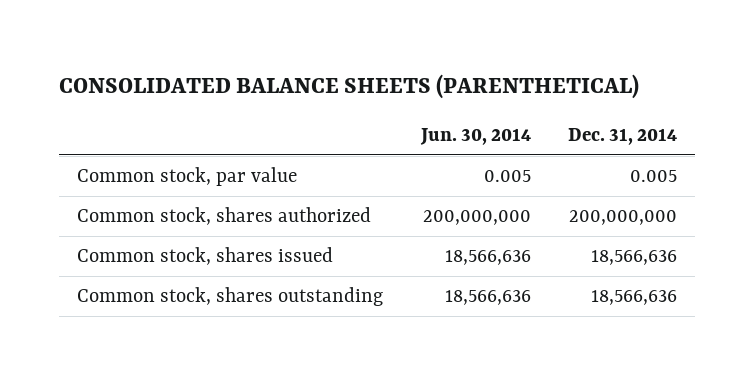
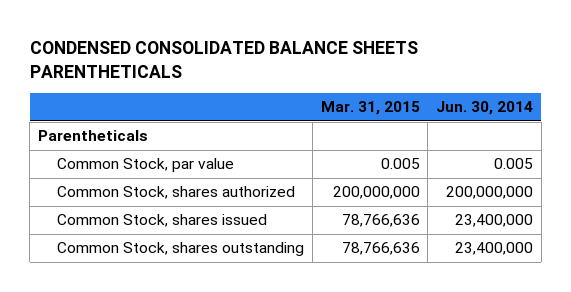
- CONSOLIDATED BALANCE SHEETS (PARENTHETICAL)
+ CONDENSED CONSOLIDATED BALANCE SHEETS PARENTHETICALS
- | Jun. 30, 2014 | Dec. 31, 2014
+ | Mar. 31, 2015 | Jun. 30, 2014
- Common stock, par value | 0.005 | 0.005
- Common stock, shares authorized | 200,000,000 | 200,000,000
- Common stock, shares issued | 18,566,636 | 18,566,636
- Common stock, shares outstanding | 18,566,636 | 18,566,636
+ Parentheticals
+ Common Stock, par value | 0.005 | 0.005
+ Common Stock, shares authorized | 200,000,000 | 200,000,000
+ Common Stock, shares issued | 78,766,636 | 23,400,000
+ Common Stock, shares outstanding | 78,766,636 | 23,400,000

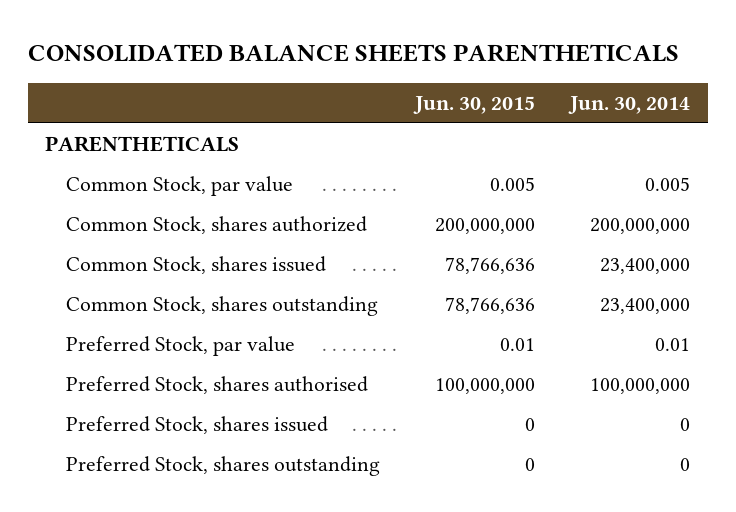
- CONDENSED CONSOLIDATED BALANCE SHEETS PARENTHETICALS
+ CONSOLIDATED BALANCE SHEETS PARENTHETICALS
- | Mar. 31, 2015 | Jun. 30, 2014
+ | Jun. 30, 2015 | Jun. 30, 2014
- Parentheticals
+ PARENTHETICALS
+ Preferred Stock, par value | 0.01 | 0.01
+ Preferred Stock, shares authorised | 100,000,000 | 100,000,000
+ Preferred Stock, shares issued | 0 | 0
+ Preferred Stock, shares outstanding | 0 | 0

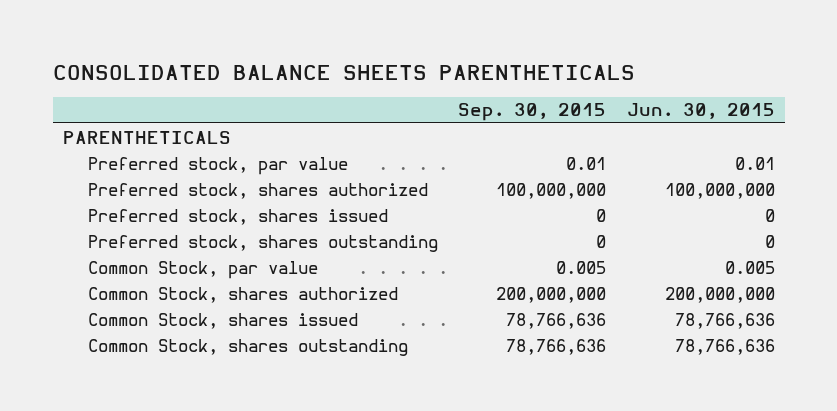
- | Jun. 30, 2015 | Jun. 30, 2014
+ | Sep. 30, 2015 | Jun. 30, 2015
+ Preferred stock, par value | 0.01 | 0.01
+ Preferred stock, shares authorized | 100,000,000 | 100,000,000
+ Preferred stock, shares issued | 0 | 0
+ Preferred stock, shares outstanding | 0 | 0
- Preferred Stock, par value | 0.01 | 0.01
- Preferred Stock, shares authorised | 100,000,000 | 100,000,000
- Preferred Stock, shares issued | 0 | 0
- Preferred Stock, shares outstanding | 0 | 0

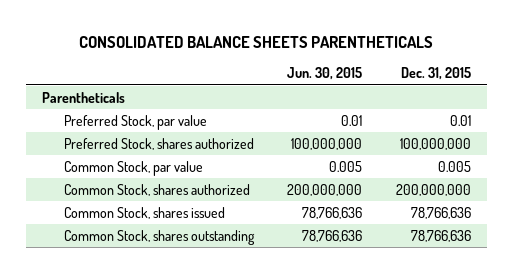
- | Sep. 30, 2015 | Jun. 30, 2015
+ | Jun. 30, 2015 | Dec. 31, 2015
- PARENTHETICALS
- Preferred stock, par value | 0.01 | 0.01
- Preferred stock, shares authorized | 100,000,000 | 100,000,000
- Preferred stock, shares issued | 0 | 0
- Preferred stock, shares outstanding | 0 | 0
+ Parentheticals
+ Preferred Stock, par value | 0.01 | 0.01
+ Preferred Stock, shares authorized | 100,000,000 | 100,000,000

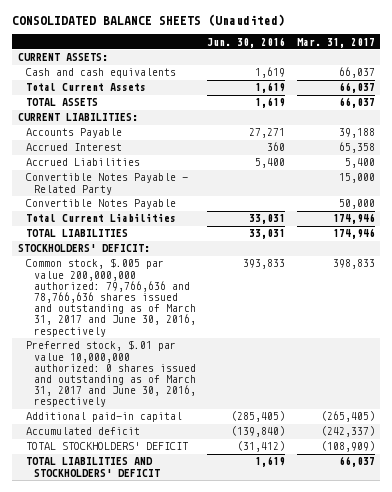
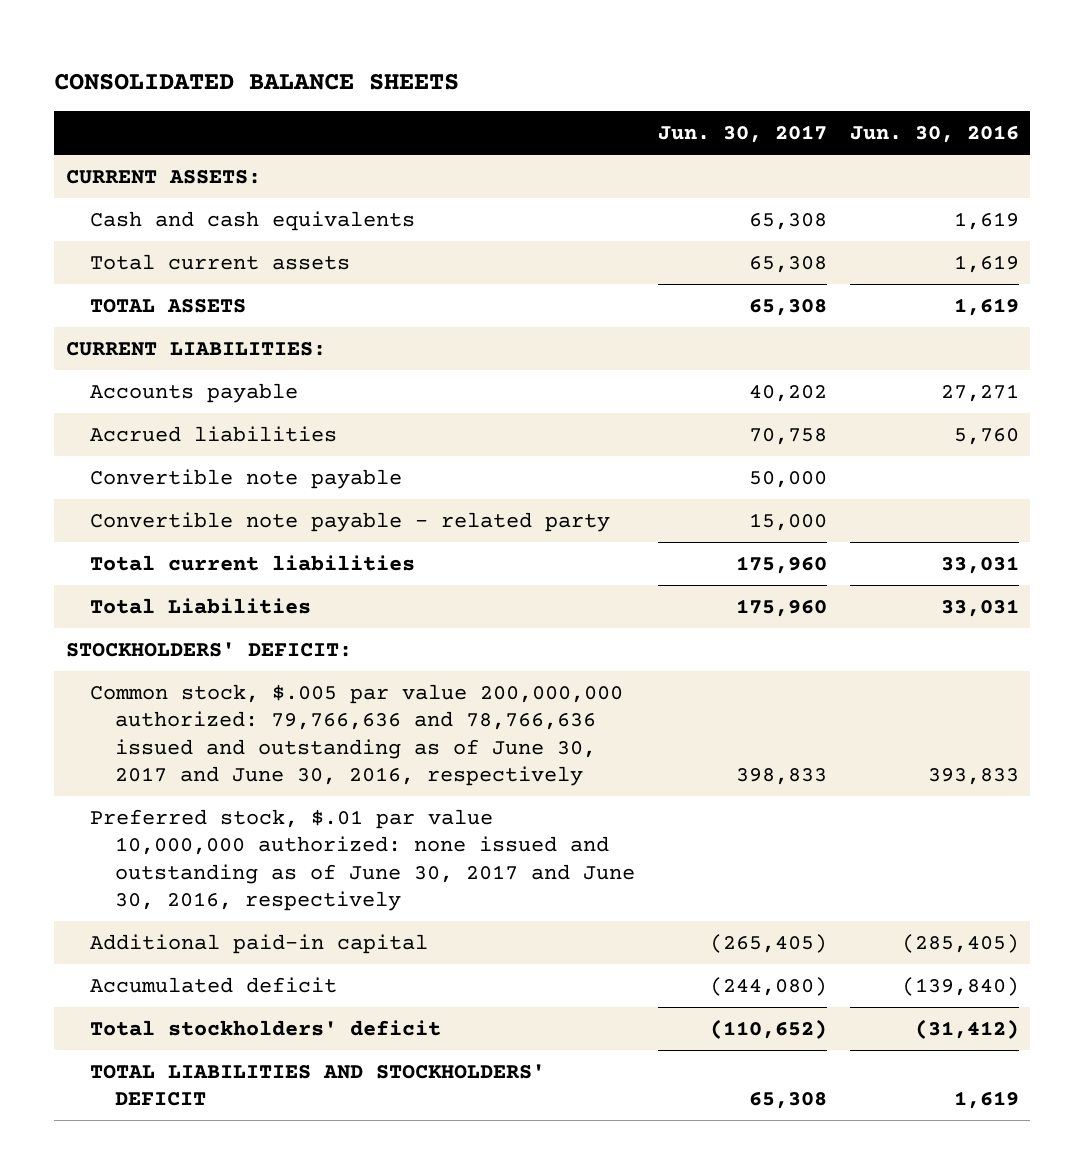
- CONSOLIDATED BALANCE SHEETS (Unaudited)
+ CONSOLIDATED BALANCE SHEETS
- | Jun. 30, 2016 | Mar. 31, 2017
+ | Jun. 30, 2017 | Jun. 30, 2016
- Total Current Assets | 1,619 | 66,037
+ Total current assets | 65,308 | 1,619
- Accounts Payable | 27,271 | 39,188
- Accrued Interest | 360 | 65,358
- Accrued Liabilities | 5,400 | 5,400
- Convertible Notes Payable - Related Party | | 15,000
- Convertible Notes Payable | | 50,000
- Total Current Liabilities | 33,031 | 174,946
- TOTAL LIABILITIES | 33,031 | 174,946
+ Accounts payable | 40,202 | 27,271
+ Accrued liabilities | 70,758 | 5,760
+ Convertible note payable | 50,000 |
+ Convertible note payable - related party | 15,000 |
+ Total current liabilities | 175,960 | 33,031
+ Total Liabilities | 175,960 | 33,031
- Common stock, $.005 par value 200,000,000 authorized: 79,766,636 and 78,766,636 shares issued and outstanding as of March 31, 2017 and June 30, 2016, respectively | 393,833 | 398,833
- Preferred stock, $.01 par value 10,000,000 authorized: 0 shares issued and outstanding as of March 31, 2017 and June 30, 2016, respectively
+ Common stock, $.005 par value 200,000,000 authorized: 79,766,636 and 78,766,636 issued and outstanding as of June 30, 2017 and June 30, 2016, respectively | 398,833 | 393,833
+ Preferred stock, $.01 par value 10,000,000 authorized: none issued and outstanding as of June 30, 2017 and June 30, 2016, respectively
- TOTAL STOCKHOLDERS' DEFICIT | (31,412) | (108,909)
+ Total stockholders' deficit | (110,652) | (31,412)

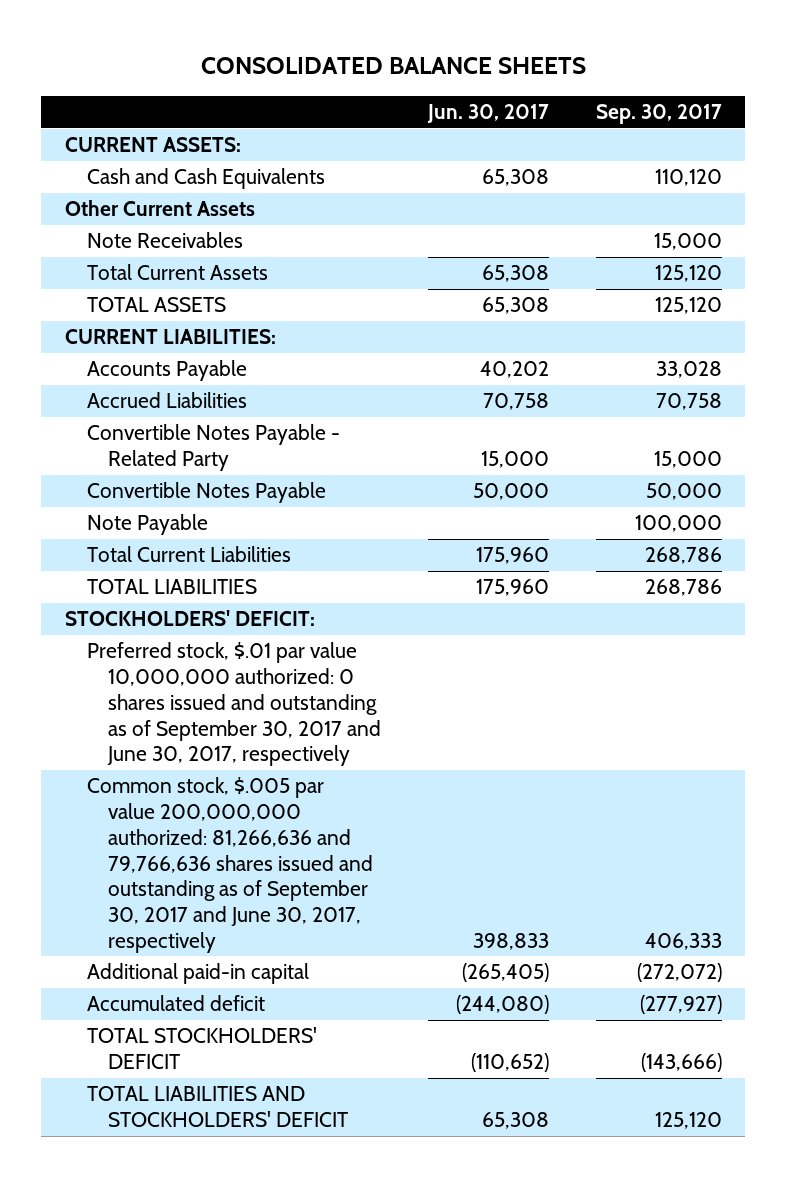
- | Jun. 30, 2017 | Jun. 30, 2016
+ | Jun. 30, 2017 | Sep. 30, 2017
- Cash and cash equivalents | 65,308 | 1,619
- Total current assets | 65,308 | 1,619
+ Cash and Cash Equivalents | 65,308 | 110,120
+ Other Current Assets
+ Note Receivables | | 15,000
+ Total Current Assets | 65,308 | 125,120
- Accounts payable | 40,202 | 27,271
- Accrued liabilities | 70,758 | 5,760
- Convertible note payable | 50,000 |
- Convertible note payable - related party | 15,000 |
- Total current liabilities | 175,960 | 33,031
- Total Liabilities | 175,960 | 33,031
+ Accounts Payable | 40,202 | 33,028
+ Accrued Liabilities | 70,758 | 70,758
+ Convertible Notes Payable - Related Party | 15,000 | 15,000
+ Convertible Notes Payable | 50,000 | 50,000
+ Note Payable | | 100,000
+ Total Current Liabilities | 175,960 | 268,786
+ TOTAL LIABILITIES | 175,960 | 268,786
- Common stock, $.005 par value 200,000,000 authorized: 79,766,636 and 78,766,636 issued and outstanding as of June 30, 2017 and June 30, 2016, respectively | 398,833 | 393,833
- Preferred stock, $.01 par value 10,000,000 authorized: none issued and outstanding as of June 30, 2017 and June 30, 2016, respectively
+ Preferred stock, $.01 par value 10,000,000 authorized: 0 shares issued and outstanding as of September 30, 2017 and June 30, 2017, respectively
+ Common stock, $.005 par value 200,000,000 authorized: 81,266,636 and 79,766,636 shares issued and outstanding as of September 30, 2017 and June 30, 2017, respectively | 398,833 | 406,333
- Total stockholders' deficit | (110,652) | (31,412)
+ TOTAL STOCKHOLDERS' DEFICIT | (110,652) | (143,666)

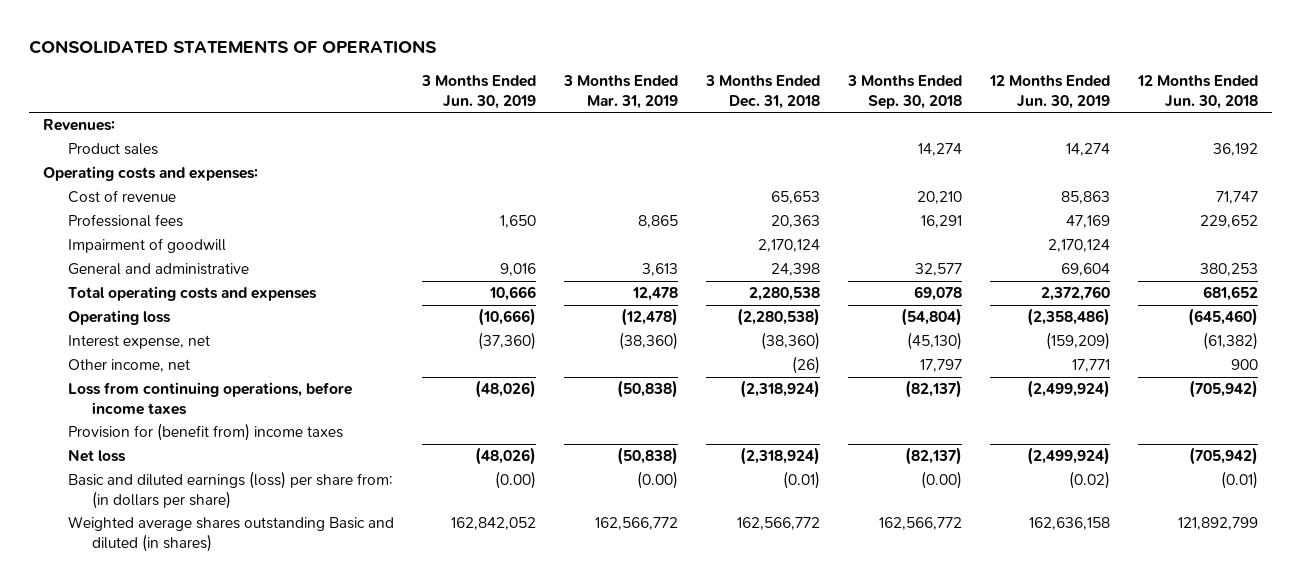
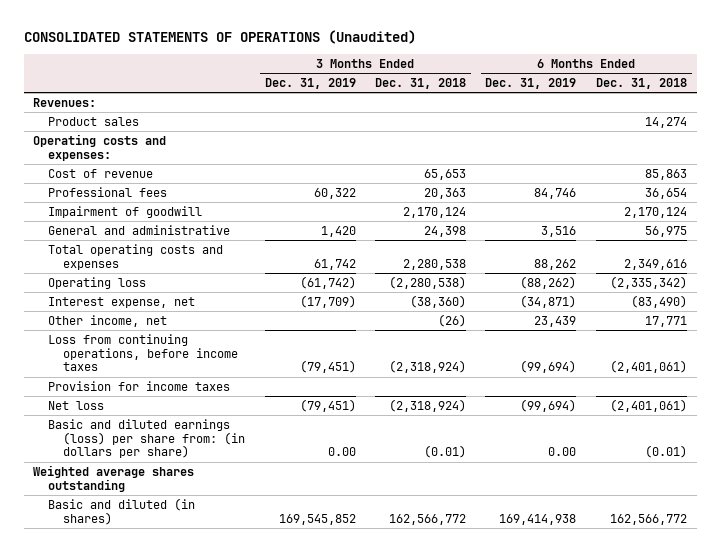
- CONSOLIDATED STATEMENTS OF OPERATIONS
+ CONSOLIDATED STATEMENTS OF OPERATIONS (Unaudited)
- | 3 Months Ended Jun. 30, 2019 | 3 Months Ended Mar. 31, 2019 | 3 Months Ended Dec. 31, 2018 | 3 Months Ended Sep. 30, 2018 | 12 Months Ended Jun. 30, 2019 | 12 Months Ended Jun. 30, 2018
+ | 3 Months Ended Dec. 31, 2019 | 3 Months Ended Dec. 31, 2018 | 6 Months Ended Dec. 31, 2019 | 6 Months Ended Dec. 31, 2018
- Provision for (benefit from) income taxes
+ Provision for income taxes
- Weighted average shares outstanding Basic and diluted (in shares) | 162,842,052 | 162,566,772 | 162,566,772 | 162,566,772 | 162,636,158 | 121,892,799
+ Weighted average shares outstanding
+ Basic and diluted (in shares) | 169,545,852 | 162,566,772 | 169,414,938 | 162,566,772

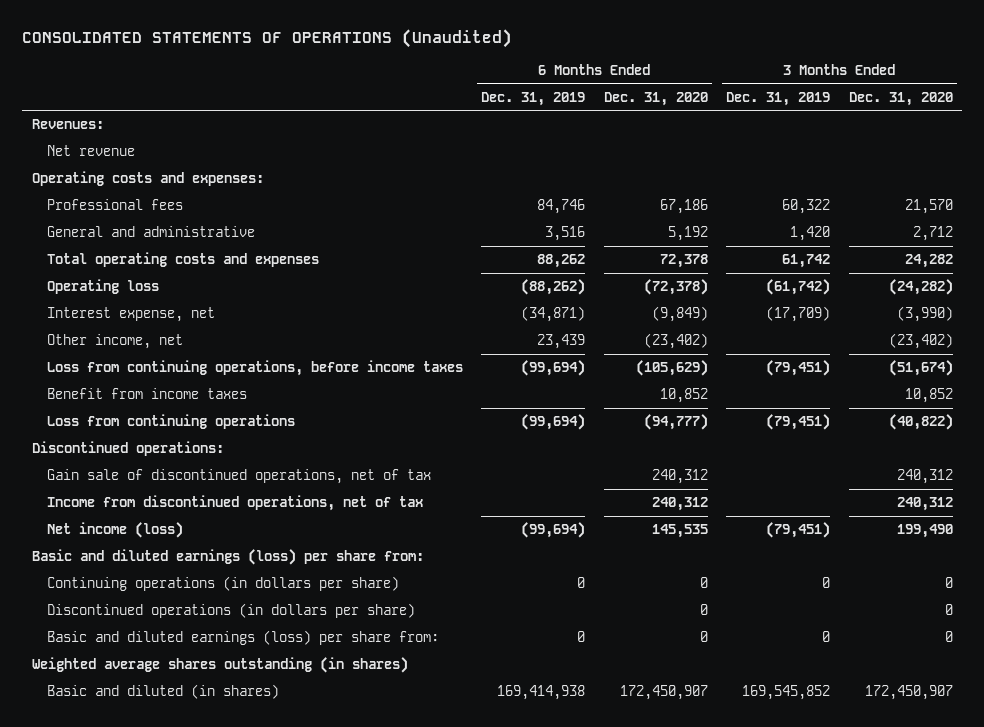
- | 3 Months Ended Dec. 31, 2019 | 3 Months Ended Dec. 31, 2018 | 6 Months Ended Dec. 31, 2019 | 6 Months Ended Dec. 31, 2018
+ | 6 Months Ended Dec. 31, 2019 | 6 Months Ended Dec. 31, 2020 | 3 Months Ended Dec. 31, 2019 | 3 Months Ended Dec. 31, 2020
- Product sales | | | | 14,274
+ Net revenue
- Cost of revenue | | 65,653 | | 85,863
- Impairment of goodwill | | 2,170,124 | | 2,170,124
- Provision for income taxes
- Net loss | (79,451) | (2,318,924) | (99,694) | (2,401,061)
- Basic and diluted earnings (loss) per share from: (in dollars per share) | 0.00 | (0.01) | 0.00 | (0.01)
- Weighted average shares outstanding
+ Benefit from income taxes | | 10,852 | | 10,852
+ Loss from continuing operations | (99,694) | (94,777) | (79,451) | (40,822)
+ Discontinued operations:
+ Gain sale of discontinued operations, net of tax | | 240,312 | | 240,312
+ Income from discontinued operations, net of tax | | 240,312 | | 240,312
+ Net income (loss) | (99,694) | 145,535 | (79,451) | 199,490
+ Basic and diluted earnings (loss) per share from:
+ Continuing operations (in dollars per share) | 0 | 0 | 0 | 0
+ Discontinued operations (in dollars per share) | | 0 | | 0
+ Basic and diluted earnings (loss) per share from: | 0 | 0 | 0 | 0
+ Weighted average shares outstanding (in shares)

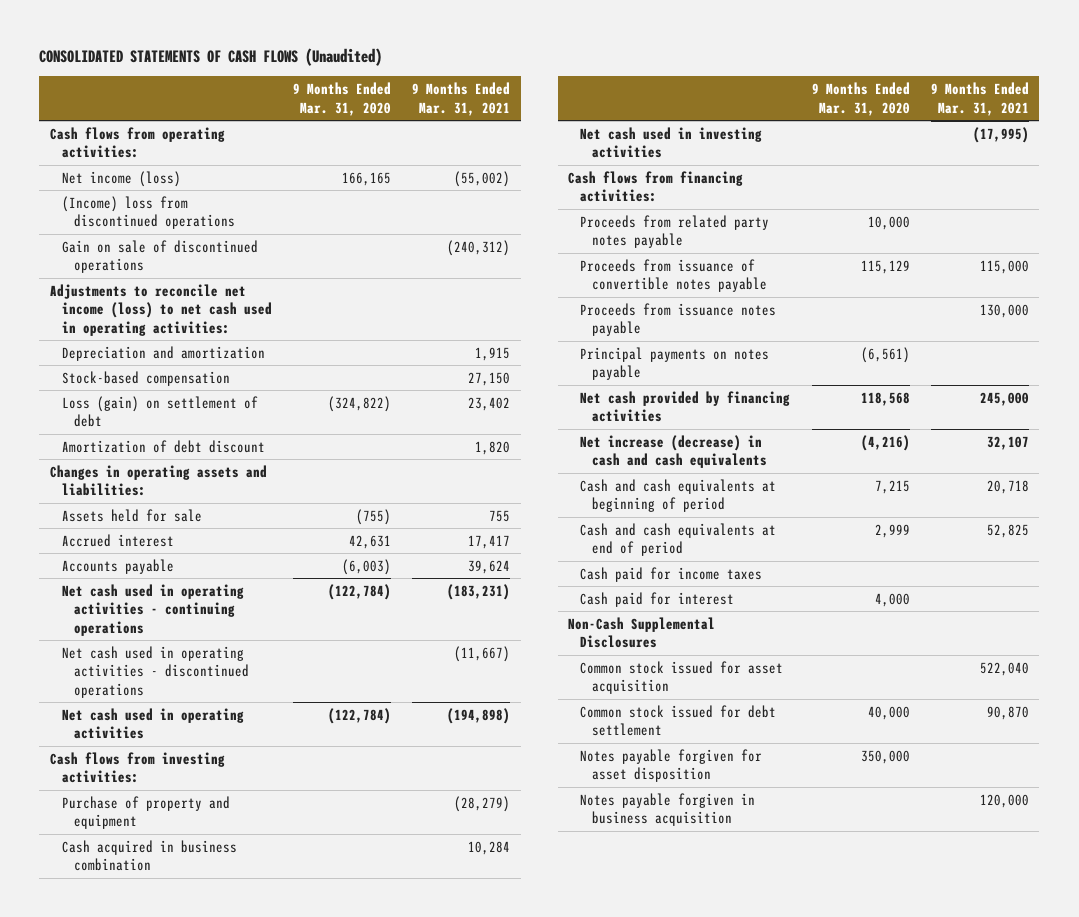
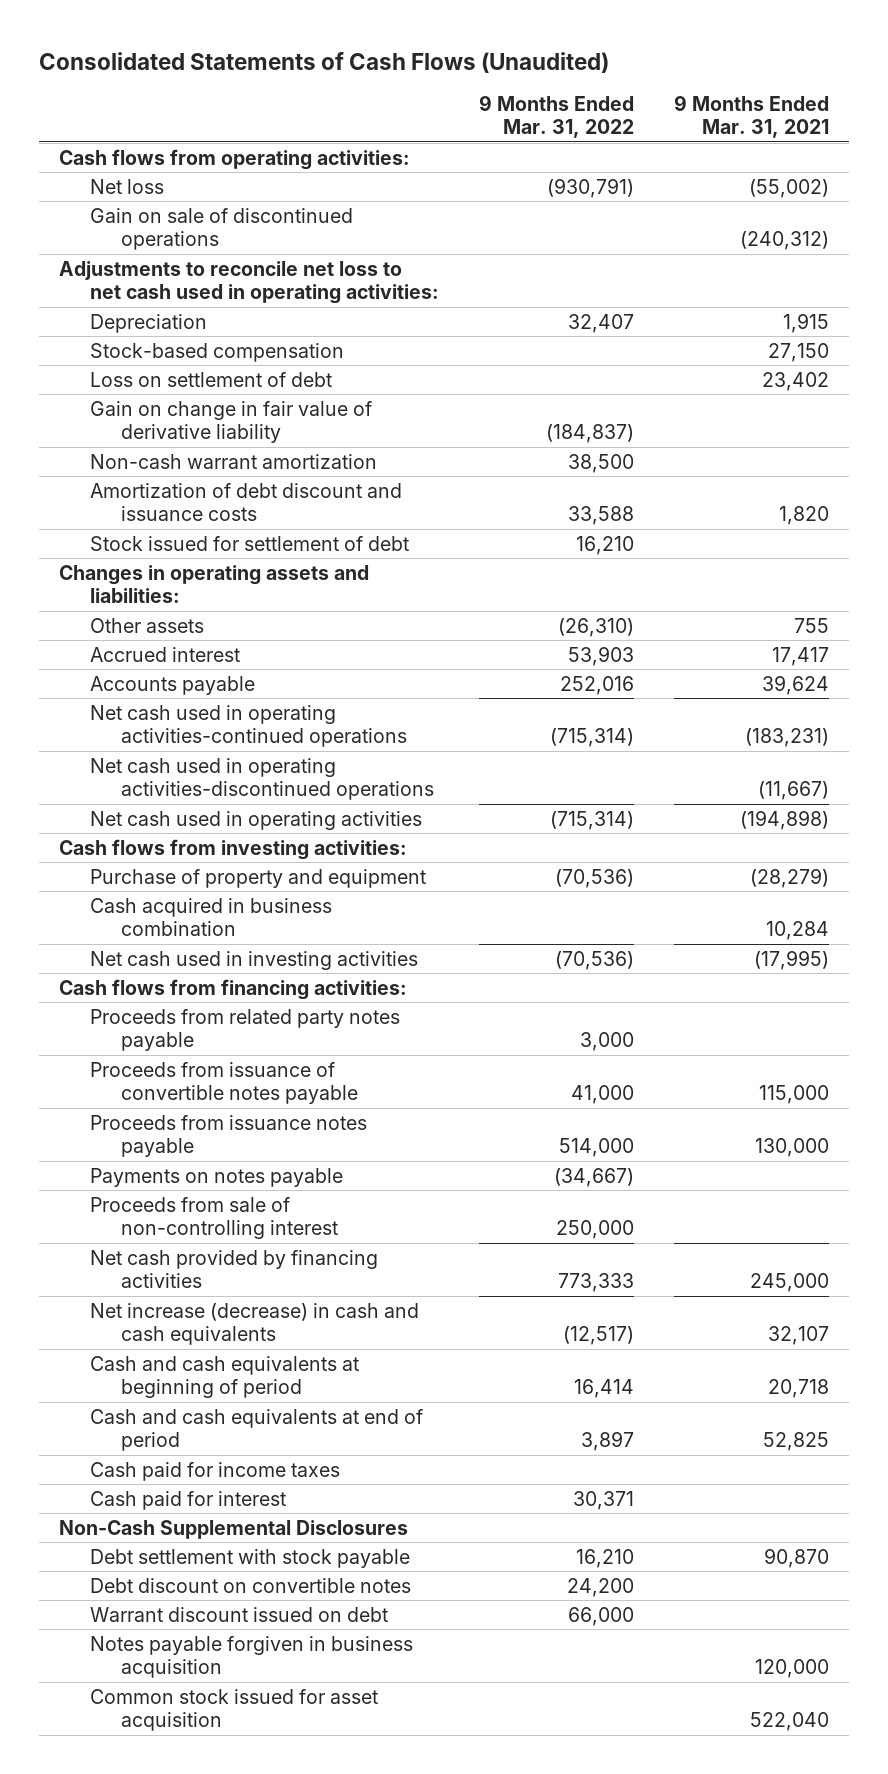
- CONSOLIDATED STATEMENTS OF CASH FLOWS (Unaudited)
+ Consolidated Statements of Cash Flows (Unaudited)
- | 9 Months Ended Mar. 31, 2020 | 9 Months Ended Mar. 31, 2021
+ | 9 Months Ended Mar. 31, 2022 | 9 Months Ended Mar. 31, 2021
- Net income (loss) | 166,165 | (55,002)
- (Income) loss from discontinued operations
+ Net loss | (930,791) | (55,002)
- Adjustments to reconcile net income (loss) to net cash used in operating activities:
- Depreciation and amortization | | 1,915
+ Adjustments to reconcile net loss to net cash used in operating activities:
+ Depreciation | 32,407 | 1,915
- Loss (gain) on settlement of debt | (324,822) | 23,402
- Amortization of debt discount | | 1,820
+ Loss on settlement of debt | | 23,402
+ Gain on change in fair value of derivative liability | (184,837) |
+ Non-cash warrant amortization | 38,500 |
+ Amortization of debt discount and issuance costs | 33,588 | 1,820
+ Stock issued for settlement of debt | 16,210 |
- Assets held for sale | (755) | 755
+ Other assets | (26,310) | 755
- Net cash used in operating activities - continuing operations | (122,784) | (183,231)
- Net cash used in operating activities - discontinued operations | | (11,667)
+ Net cash used in operating activities-continued operations | (715,314) | (183,231)
+ Net cash used in operating activities-discontinued operations | | (11,667)
- Principal payments on notes payable | (6,561) |
+ Payments on notes payable | (34,667) |
+ Proceeds from sale of non-controlling interest | 250,000 |
- Common stock issued for debt settlement | 40,000 | 90,870
- Notes payable forgiven for asset disposition | 350,000 |
+ Debt settlement with stock payable | 16,210 | 90,870
+ Debt discount on convertible notes | 24,200 |
+ Warrant discount issued on debt | 66,000 |
moved down: Common stock issued for asset acquisition | | 522,040

